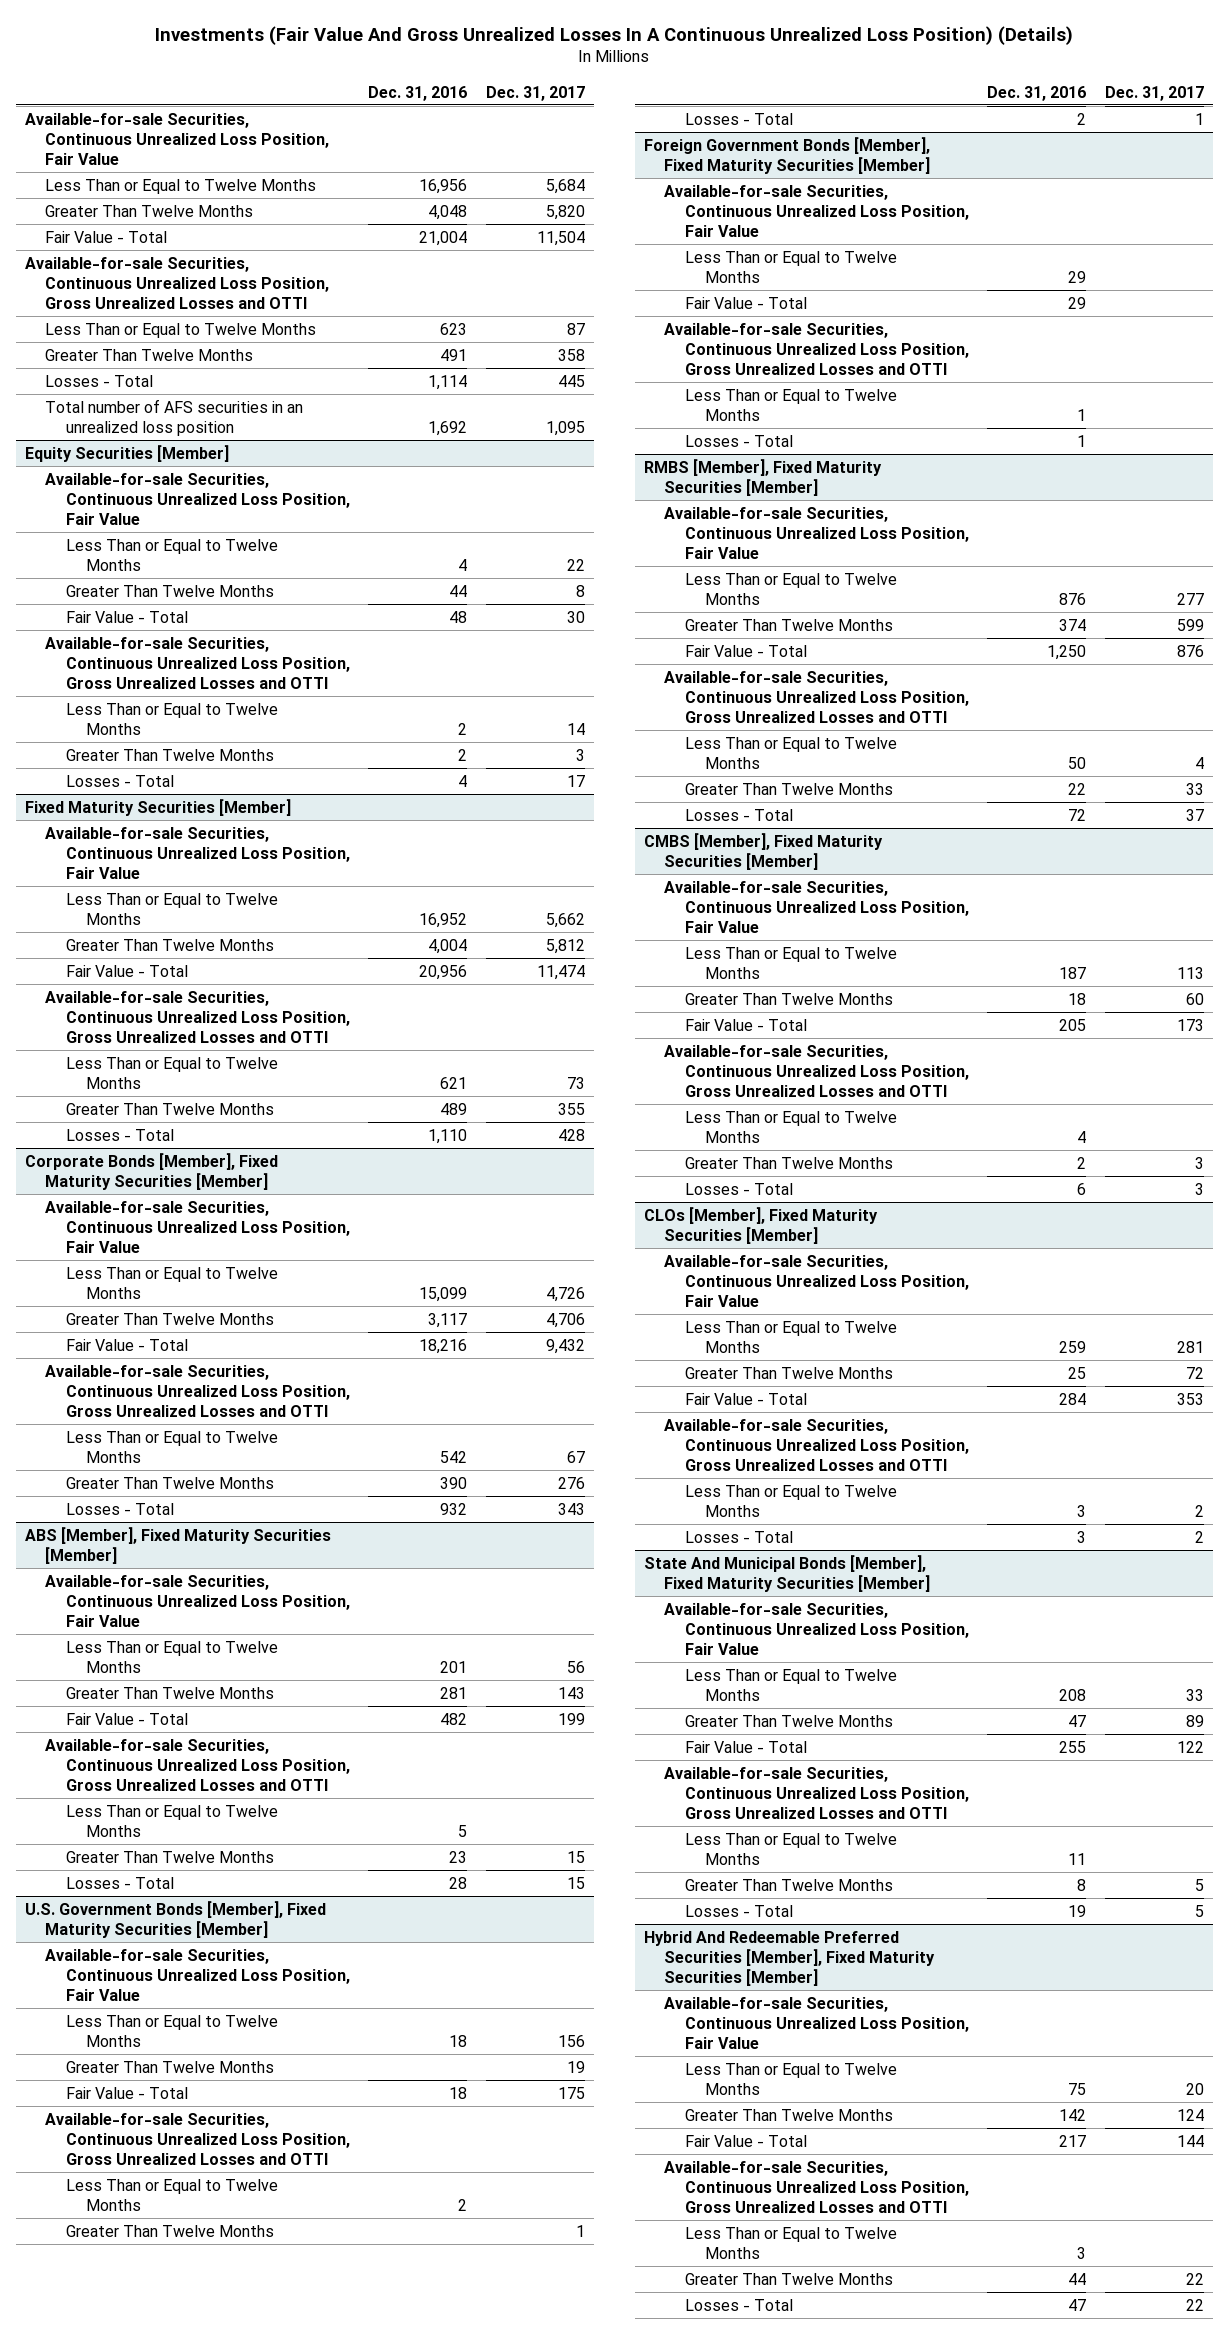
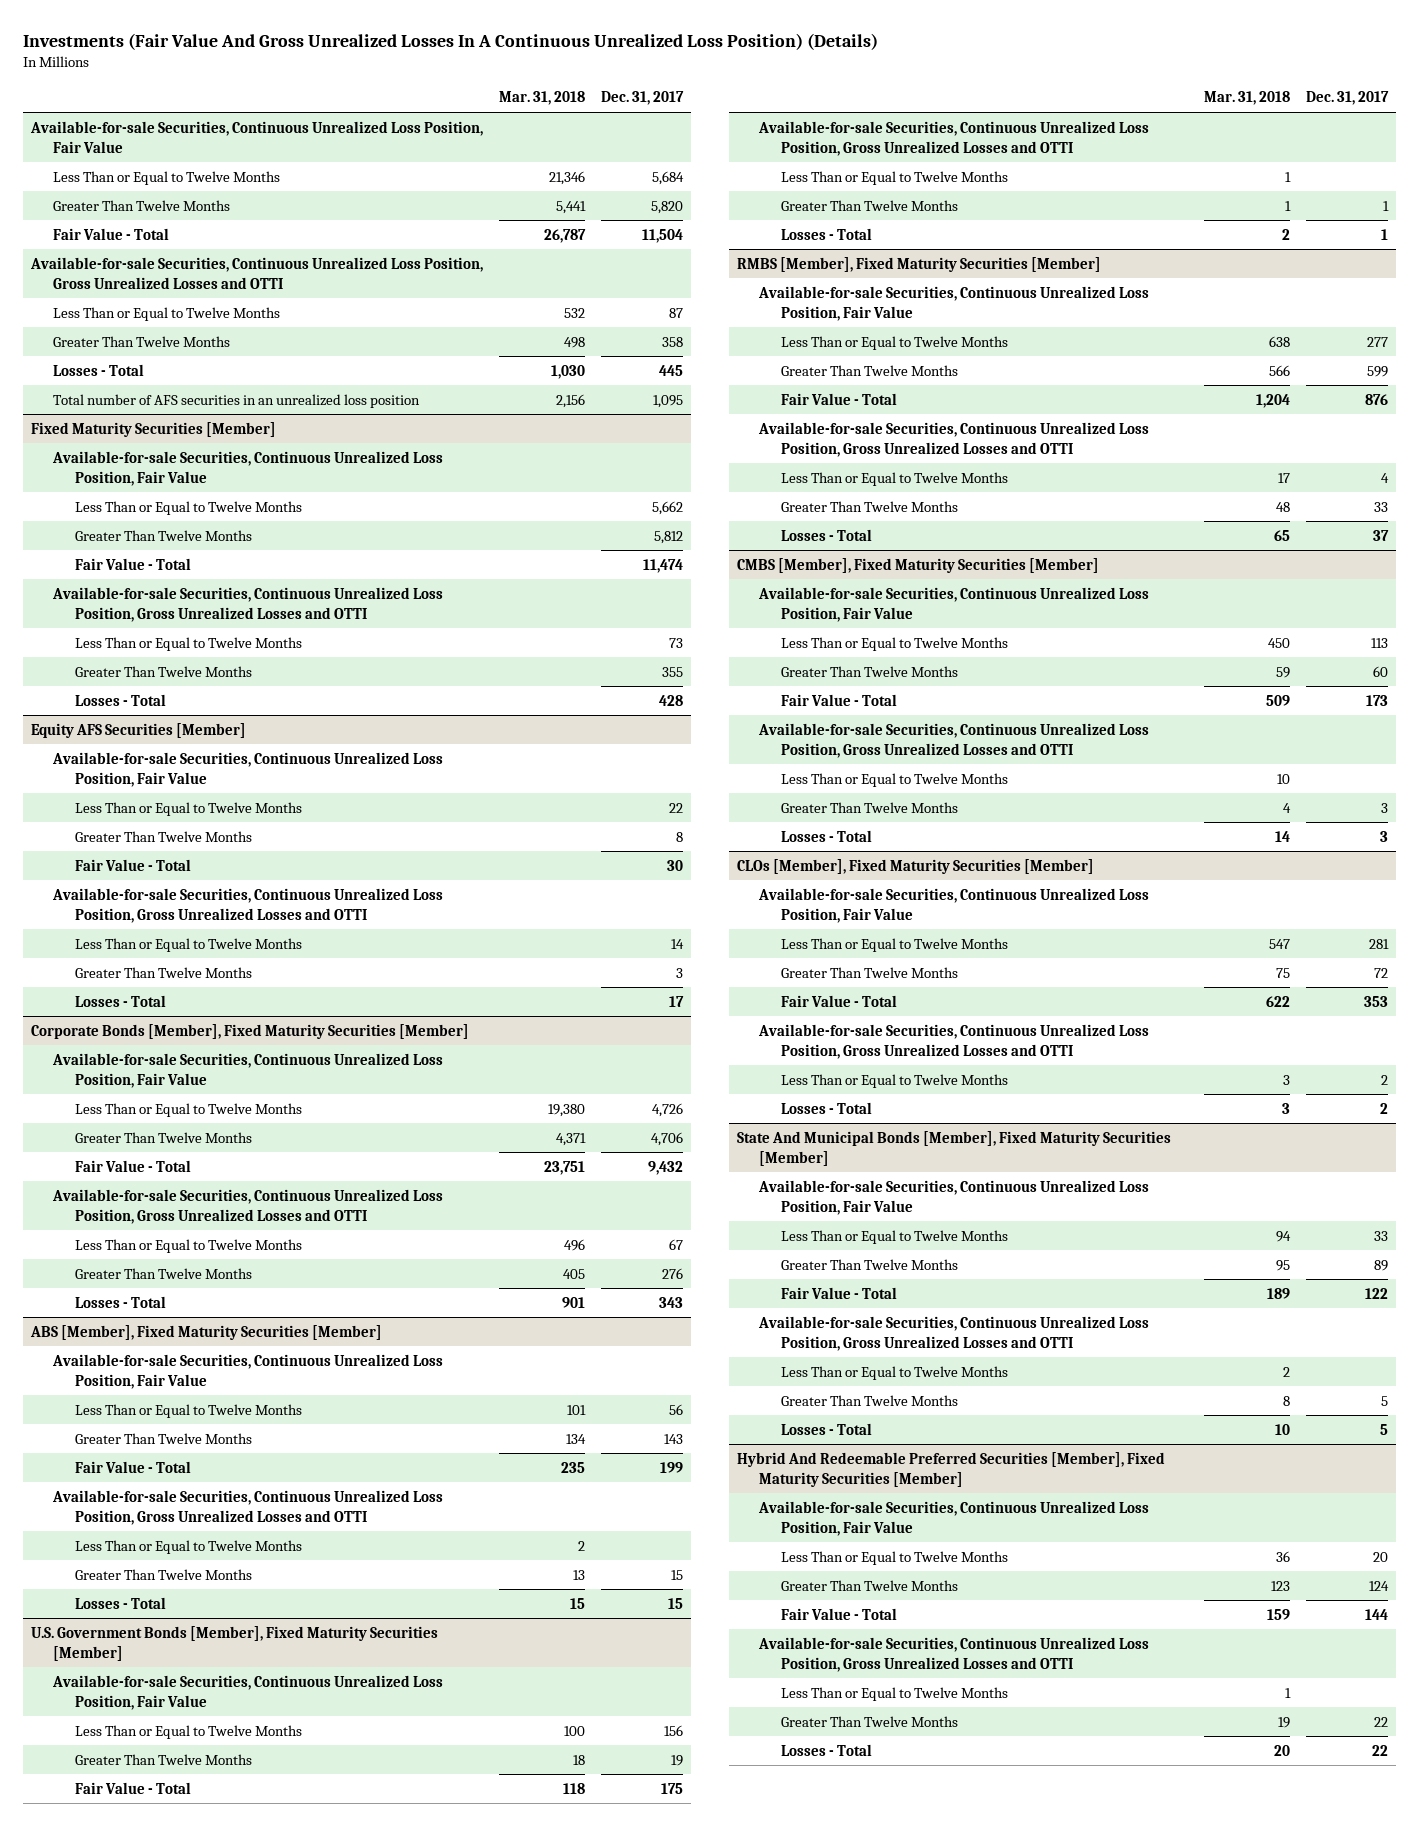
- | Dec. 31, 2016 | Dec. 31, 2017
+ | Mar. 31, 2018 | Dec. 31, 2017
- Equity Securities [Member]
- Available-for-sale Securities, Continuous Unrealized Loss Position, Fair Value
- Less Than or Equal to Twelve Months | 4 | 22
- Greater Than Twelve Months | 44 | 8
- Fair Value - Total | 48 | 30
- Available-for-sale Securities, Continuous Unrealized Loss Position, Gross Unrealized Losses and OTTI
- Less Than or Equal to Twelve Months | 2 | 14
- Greater Than Twelve Months | 2 | 3
- Losses - Total | 4 | 17
+ Equity AFS Securities [Member]
+ Available-for-sale Securities, Continuous Unrealized Loss Position, Fair Value
+ Less Than or Equal to Twelve Months | | 22
+ Greater Than Twelve Months | | 8
+ Fair Value - Total | | 30
+ Available-for-sale Securities, Continuous Unrealized Loss Position, Gross Unrealized Losses and OTTI
+ Less Than or Equal to Twelve Months | | 14
+ Greater Than Twelve Months | | 3
+ Losses - Total | | 17
- Foreign Government Bonds [Member], Fixed Maturity Securities [Member]
- Available-for-sale Securities, Continuous Unrealized Loss Position, Fair Value
- Less Than or Equal to Twelve Months | 29 |
- Fair Value - Total | 29 |
- Available-for-sale Securities, Continuous Unrealized Loss Position, Gross Unrealized Losses and OTTI
- Less Than or Equal to Twelve Months | 1 |
- Losses - Total | 1 |

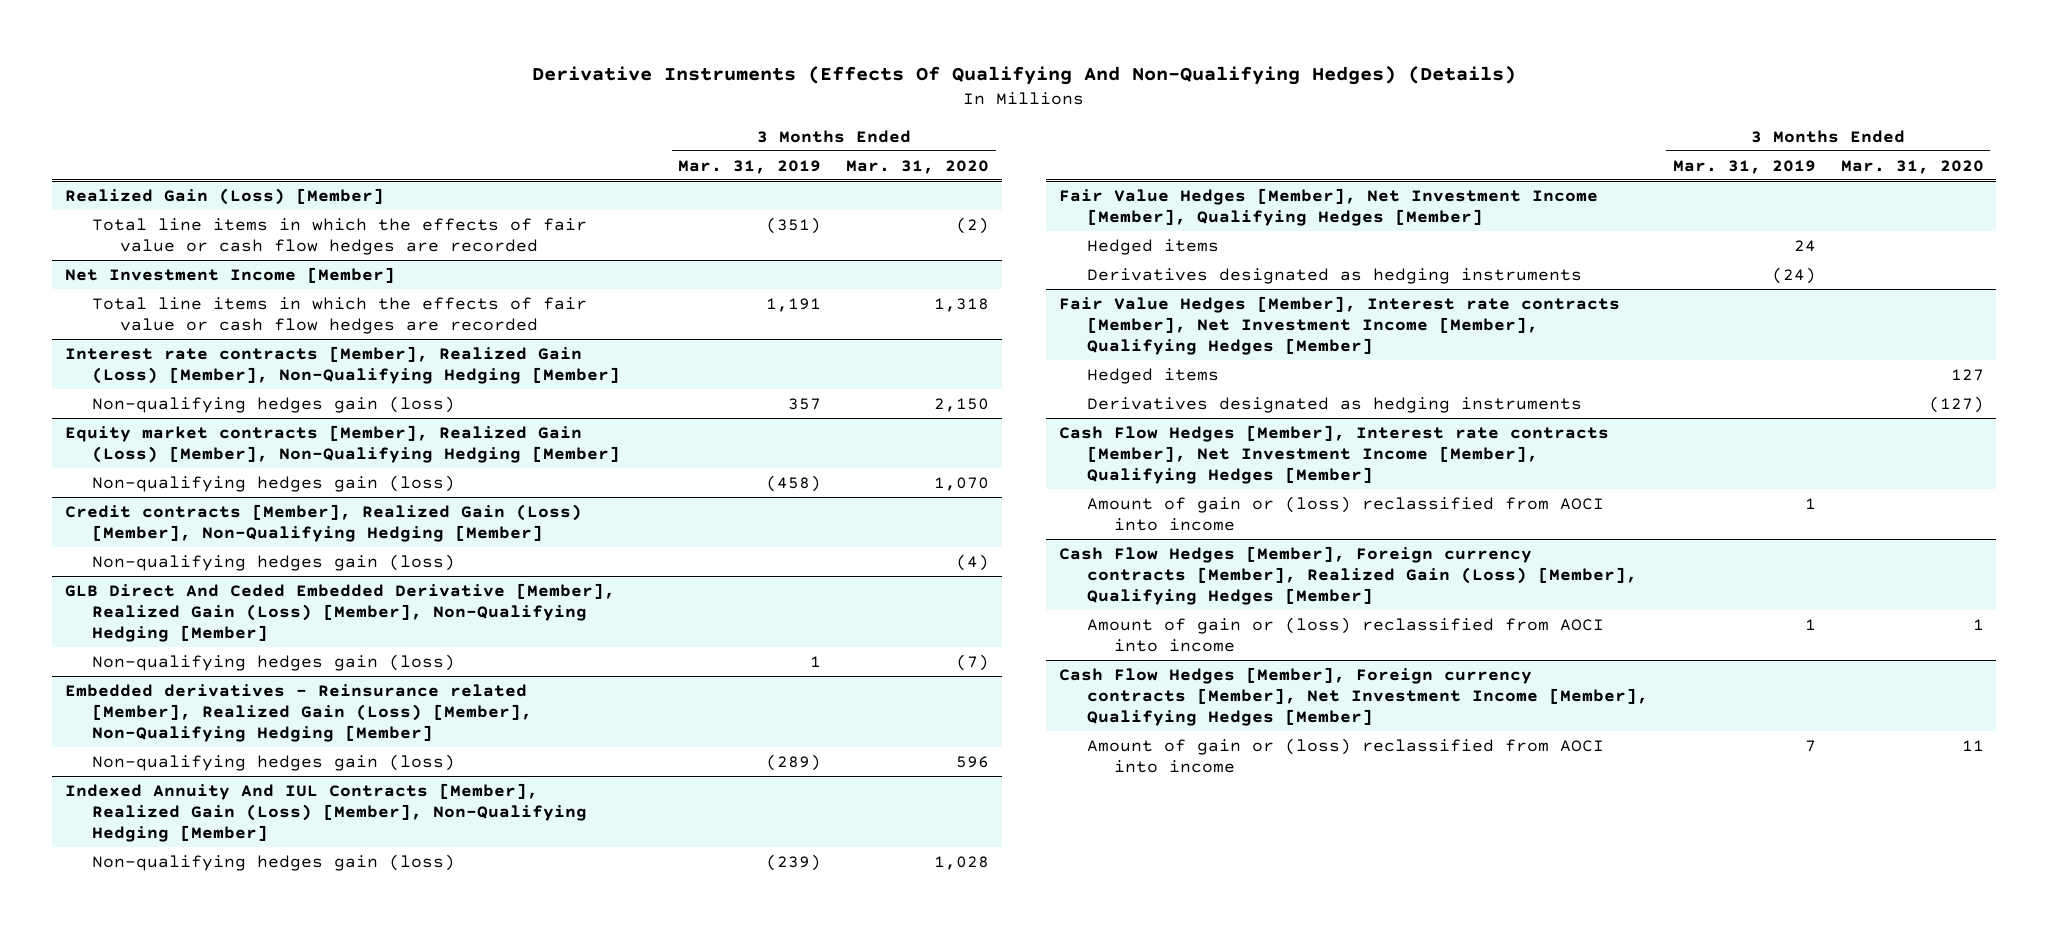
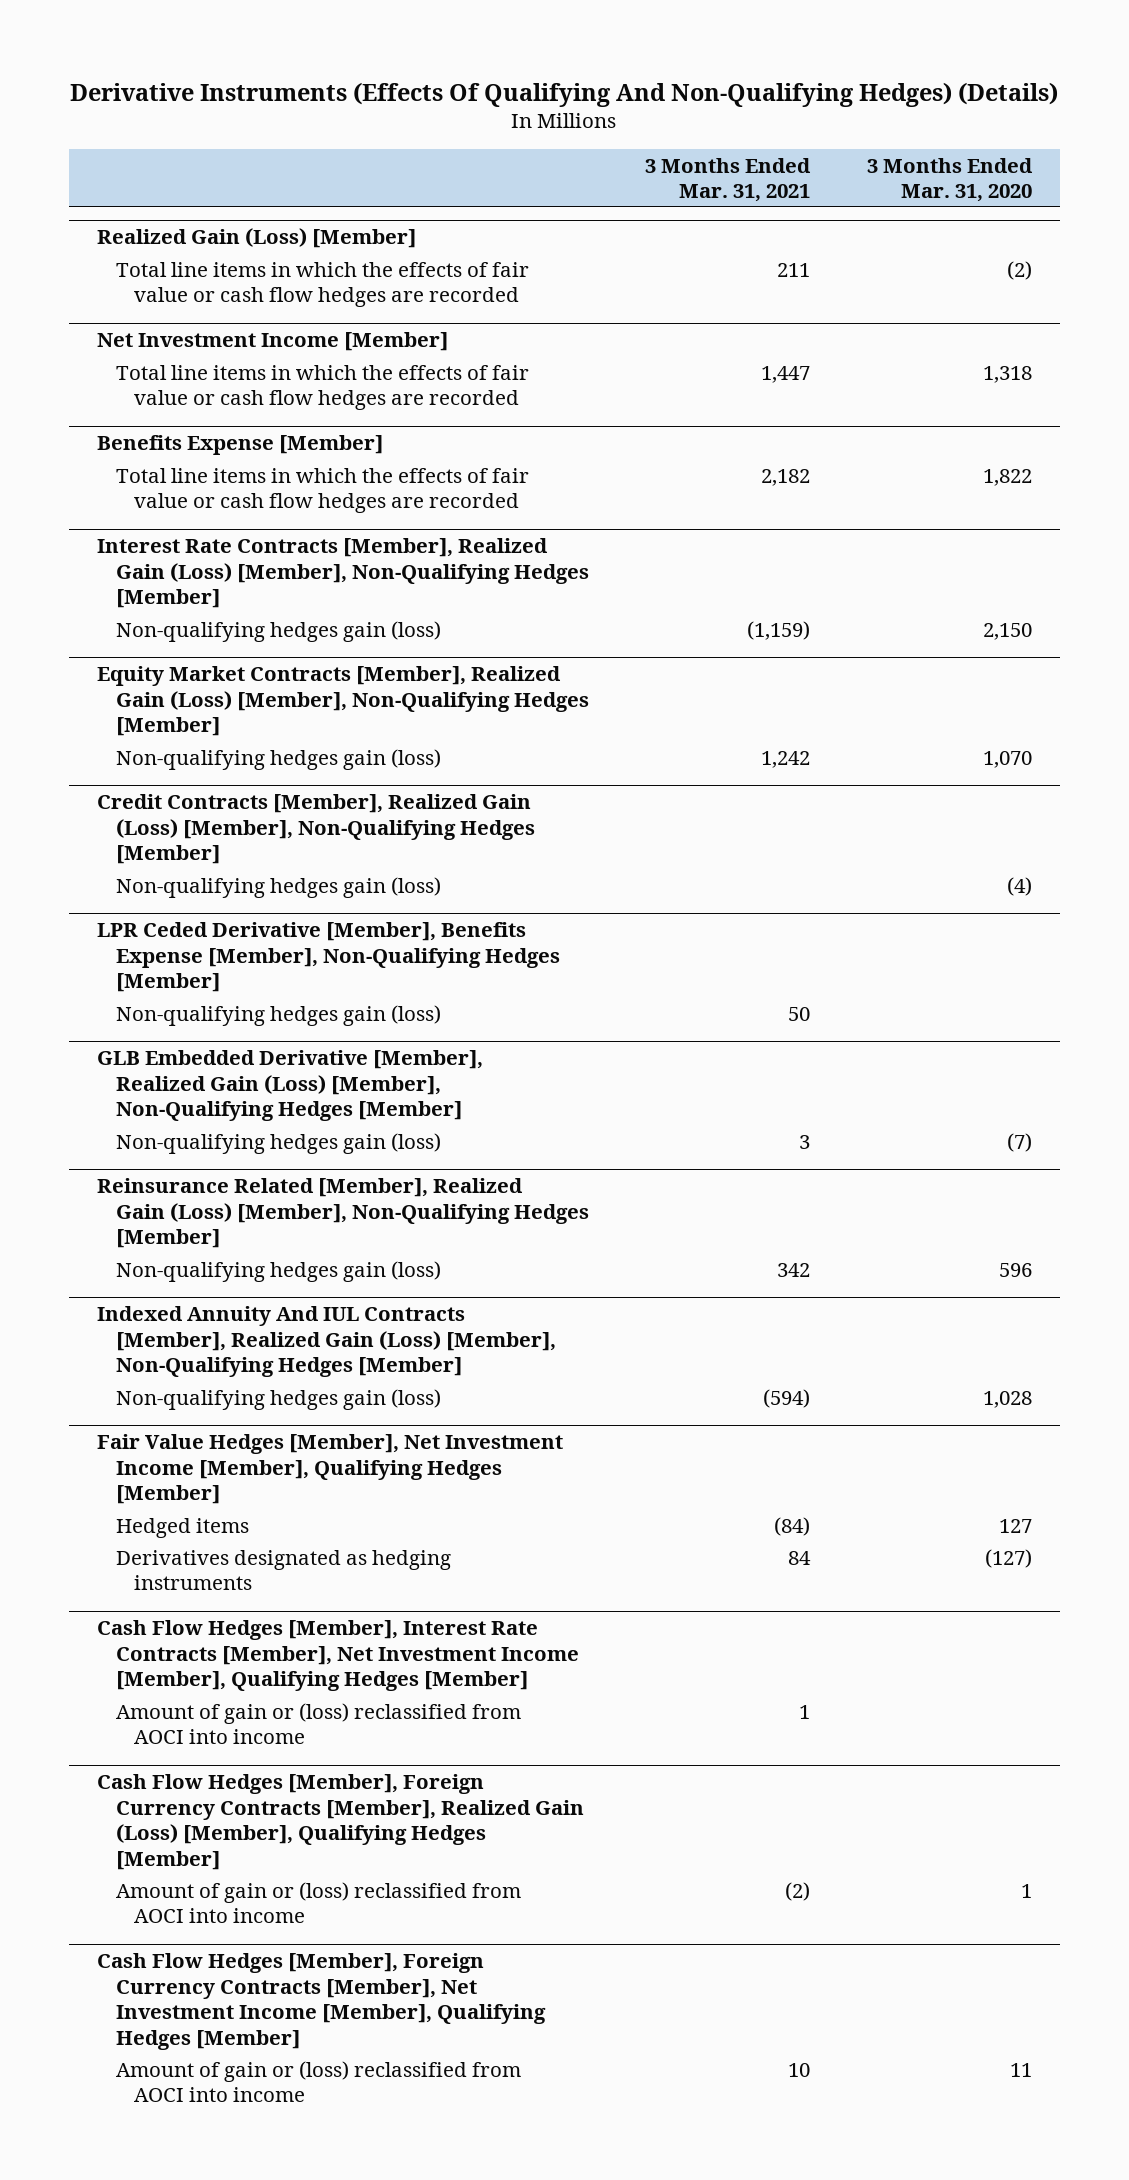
- | 3 Months Ended Mar. 31, 2019 | 3 Months Ended Mar. 31, 2020
+ | 3 Months Ended Mar. 31, 2021 | 3 Months Ended Mar. 31, 2020
- Interest rate contracts [Member], Realized Gain (Loss) [Member], Non-Qualifying Hedging [Member]
+ Benefits Expense [Member]
+ Total line items in which the effects of fair value or cash flow hedges are recorded | 2,182 | 1,822
+ Interest Rate Contracts [Member], Realized Gain (Loss) [Member], Non-Qualifying Hedges [Member]
- Equity market contracts [Member], Realized Gain (Loss) [Member], Non-Qualifying Hedging [Member]
+ Equity Market Contracts [Member], Realized Gain (Loss) [Member], Non-Qualifying Hedges [Member]
- Credit contracts [Member], Realized Gain (Loss) [Member], Non-Qualifying Hedging [Member]
+ Credit Contracts [Member], Realized Gain (Loss) [Member], Non-Qualifying Hedges [Member]
- GLB Direct And Ceded Embedded Derivative [Member], Realized Gain (Loss) [Member], Non-Qualifying Hedging [Member]
+ LPR Ceded Derivative [Member], Benefits Expense [Member], Non-Qualifying Hedges [Member]
+ Non-qualifying hedges gain (loss) | 50 |
+ GLB Embedded Derivative [Member], Realized Gain (Loss) [Member], Non-Qualifying Hedges [Member]
- Embedded derivatives - Reinsurance related [Member], Realized Gain (Loss) [Member], Non-Qualifying Hedging [Member]
+ Reinsurance Related [Member], Realized Gain (Loss) [Member], Non-Qualifying Hedges [Member]
- Indexed Annuity And IUL Contracts [Member], Realized Gain (Loss) [Member], Non-Qualifying Hedging [Member]
+ Indexed Annuity And IUL Contracts [Member], Realized Gain (Loss) [Member], Non-Qualifying Hedges [Member]
@ Fair Value Hedges [Member], Net Investment Income [Member], Qualifying Hedges [Member]
- Hedged items | 24 |
- Derivatives designated as hedging instruments | (24) |
- Fair Value Hedges [Member], Interest rate contracts [Member], Net Investment Income [Member], Qualifying Hedges [Member]
- Cash Flow Hedges [Member], Interest rate contracts [Member], Net Investment Income [Member], Qualifying Hedges [Member]
+ Cash Flow Hedges [Member], Interest Rate Contracts [Member], Net Investment Income [Member], Qualifying Hedges [Member]
- Cash Flow Hedges [Member], Foreign currency contracts [Member], Realized Gain (Loss) [Member], Qualifying Hedges [Member]
+ Cash Flow Hedges [Member], Foreign Currency Contracts [Member], Realized Gain (Loss) [Member], Qualifying Hedges [Member]
- Cash Flow Hedges [Member], Foreign currency contracts [Member], Net Investment Income [Member], Qualifying Hedges [Member]
+ Cash Flow Hedges [Member], Foreign Currency Contracts [Member], Net Investment Income [Member], Qualifying Hedges [Member]

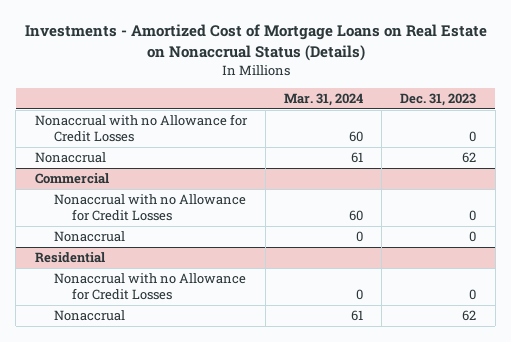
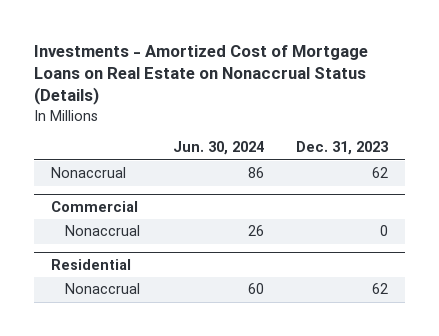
- | Mar. 31, 2024 | Dec. 31, 2023
+ | Jun. 30, 2024 | Dec. 31, 2023
- Nonaccrual with no Allowance for Credit Losses | 60 | 0
@ Commercial
- Nonaccrual with no Allowance for Credit Losses | 60 | 0
@ Residential
- Nonaccrual with no Allowance for Credit Losses | 0 | 0

